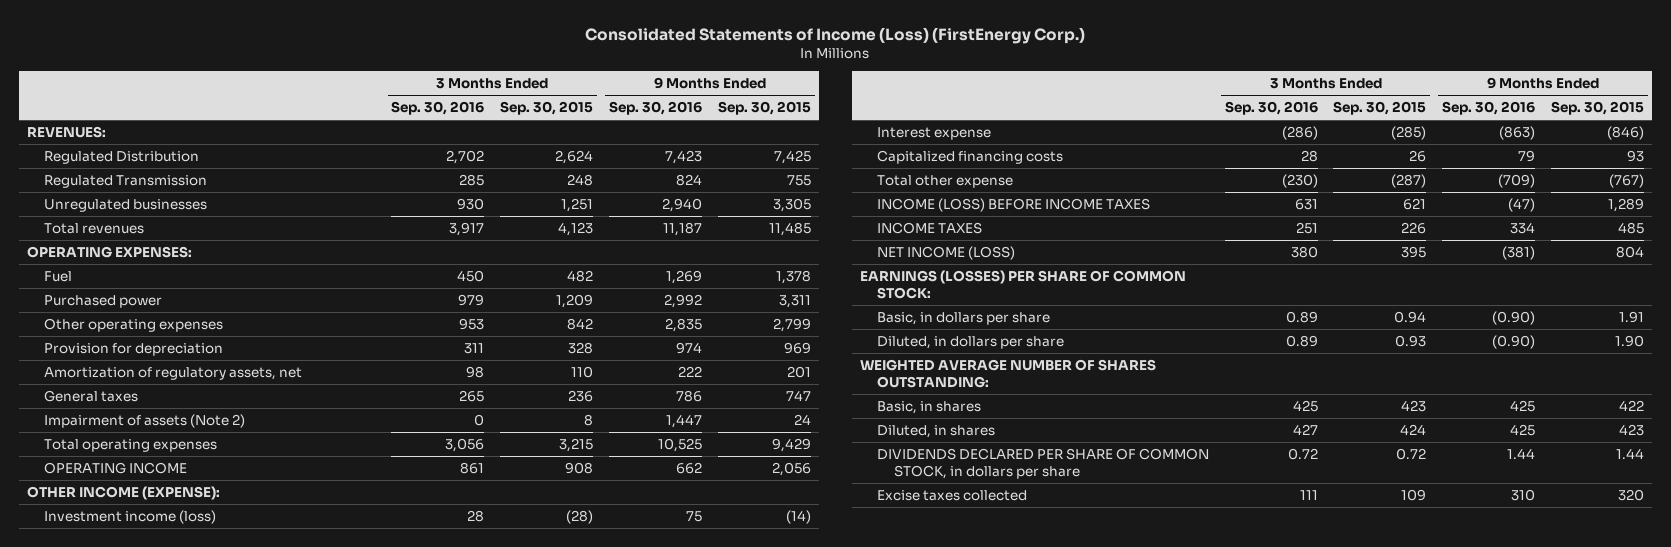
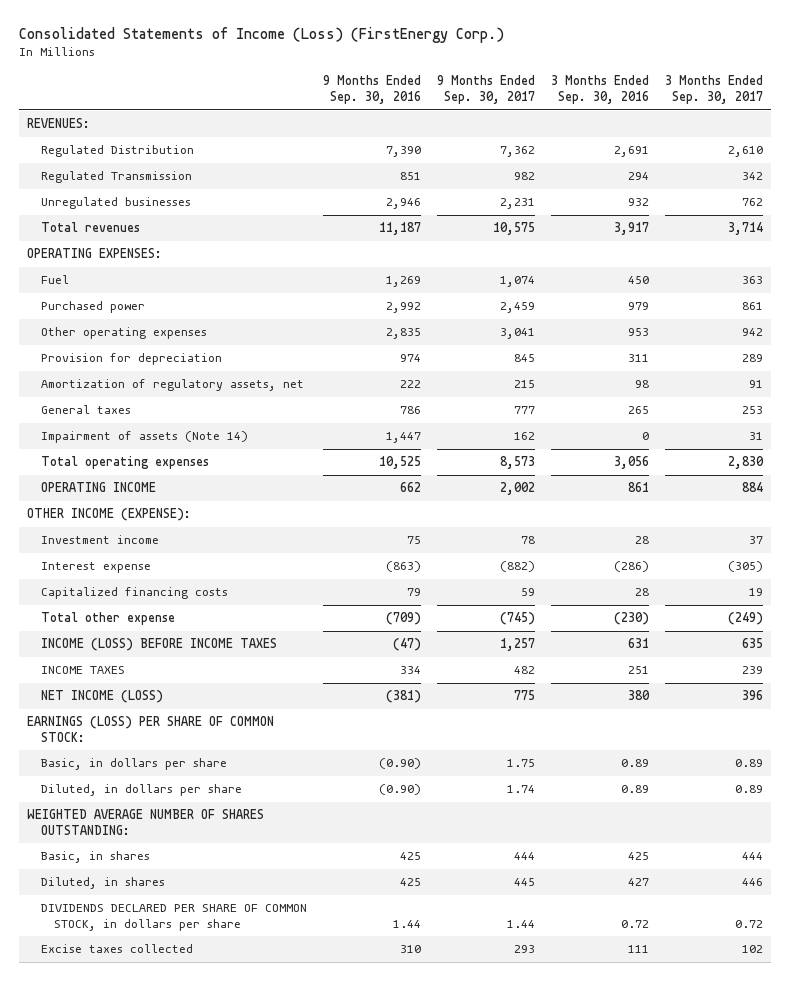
- | 3 Months Ended Sep. 30, 2016 | 3 Months Ended Sep. 30, 2015 | 9 Months Ended Sep. 30, 2016 | 9 Months Ended Sep. 30, 2015
+ | 9 Months Ended Sep. 30, 2016 | 9 Months Ended Sep. 30, 2017 | 3 Months Ended Sep. 30, 2016 | 3 Months Ended Sep. 30, 2017
- Regulated Distribution | 2,702 | 2,624 | 7,423 | 7,425
- Regulated Transmission | 285 | 248 | 824 | 755
- Unregulated businesses | 930 | 1,251 | 2,940 | 3,305
+ Regulated Distribution | 7,390 | 7,362 | 2,691 | 2,610
+ Regulated Transmission | 851 | 982 | 294 | 342
+ Unregulated businesses | 2,946 | 2,231 | 932 | 762
- Impairment of assets (Note 2) | 0 | 8 | 1,447 | 24
+ Impairment of assets (Note 14) | 1,447 | 162 | 0 | 31
- Investment income (loss) | 28 | (28) | 75 | (14)
+ Investment income | 75 | 78 | 28 | 37
- EARNINGS (LOSSES) PER SHARE OF COMMON STOCK:
+ EARNINGS (LOSS) PER SHARE OF COMMON STOCK:

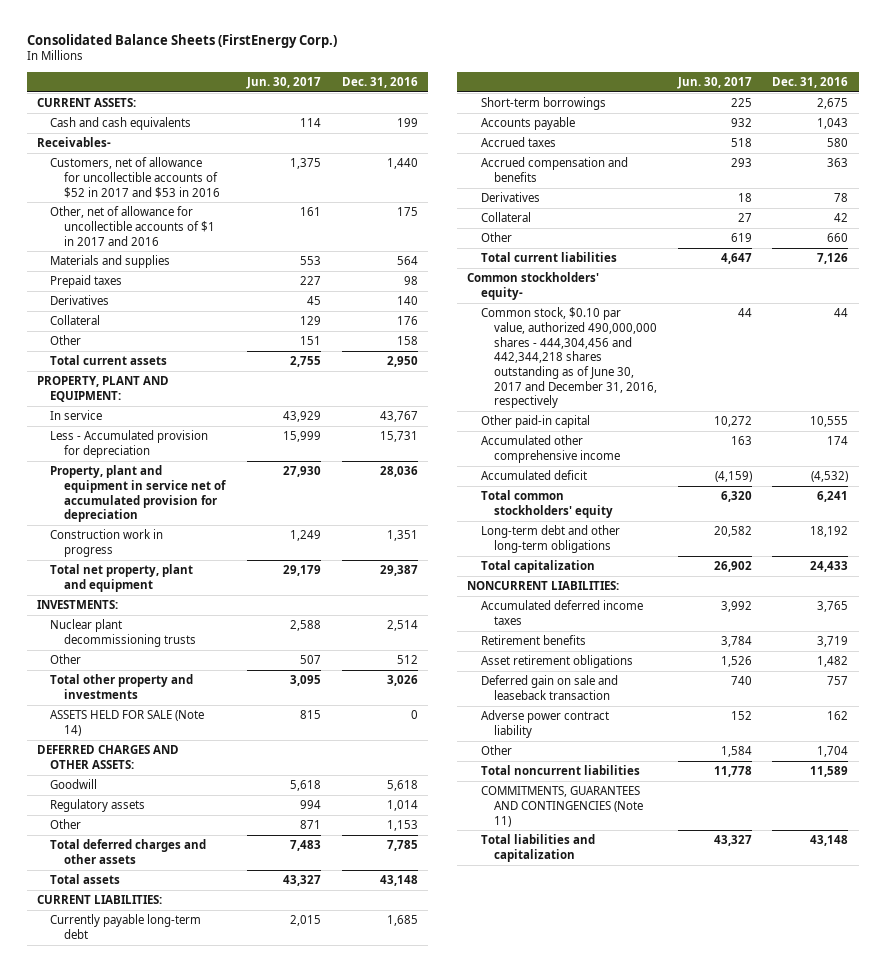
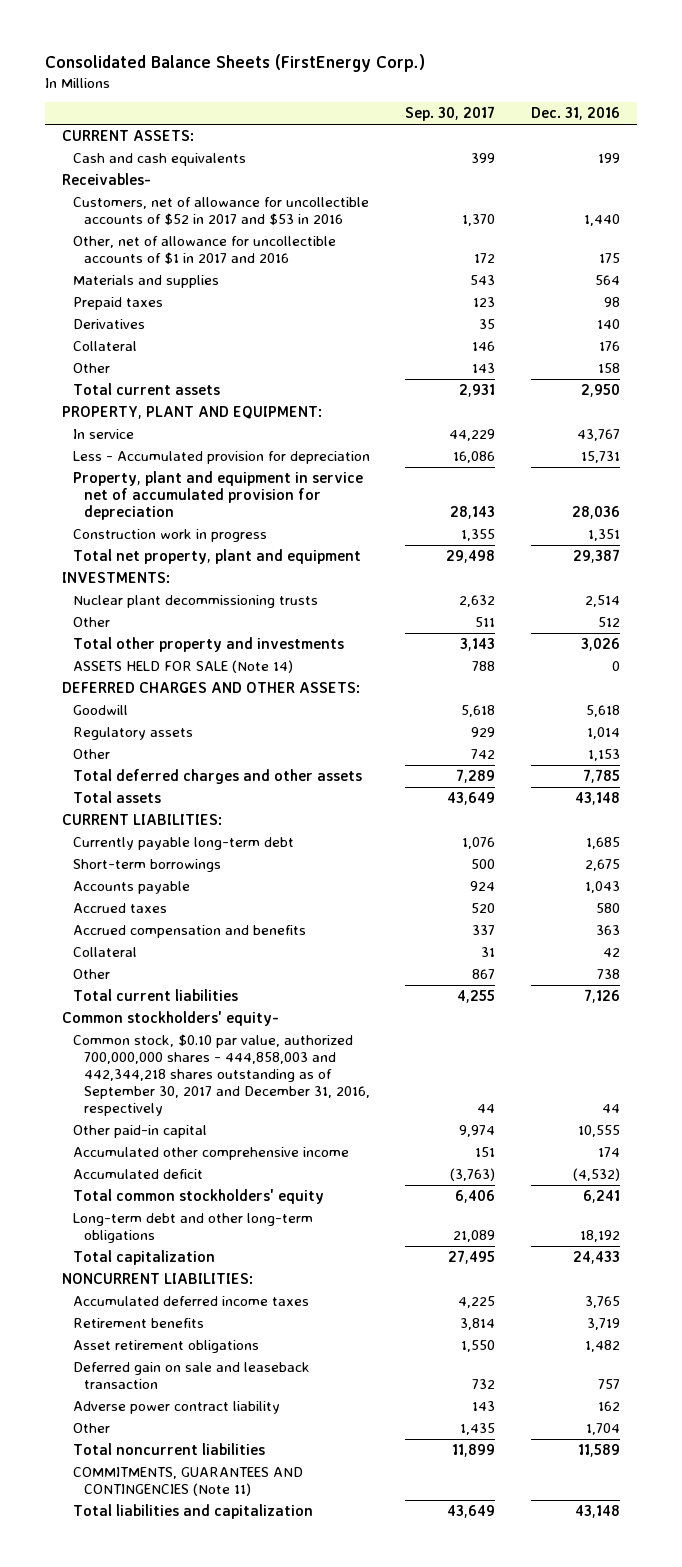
- | Jun. 30, 2017 | Dec. 31, 2016
+ | Sep. 30, 2017 | Dec. 31, 2016
- Derivatives | 18 | 78
- Other | 619 | 660
+ Other | 867 | 738
- Common stock, $0.10 par value, authorized 490,000,000 shares - 444,304,456 and 442,344,218 shares outstanding as of June 30, 2017 and December 31, 2016, respectively | 44 | 44
+ Common stock, $0.10 par value, authorized 700,000,000 shares - 444,858,003 and 442,344,218 shares outstanding as of September 30, 2017 and December 31, 2016, respectively | 44 | 44

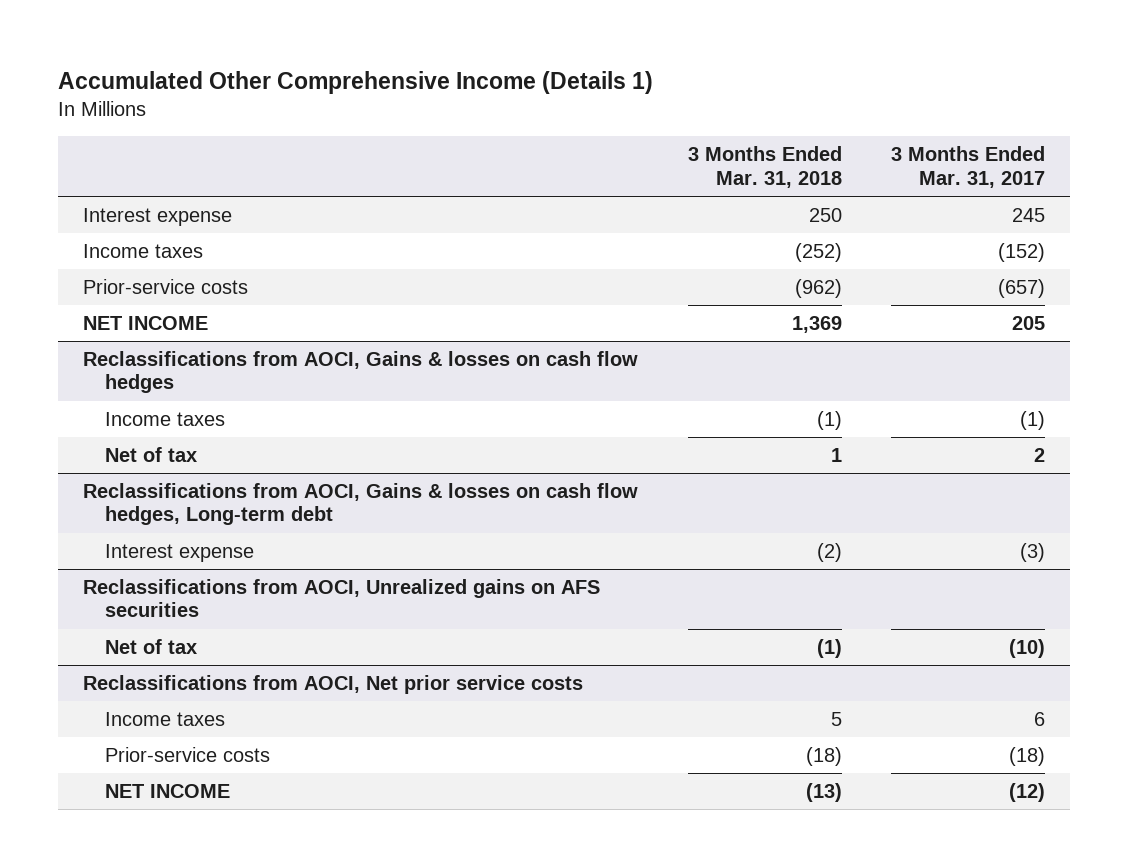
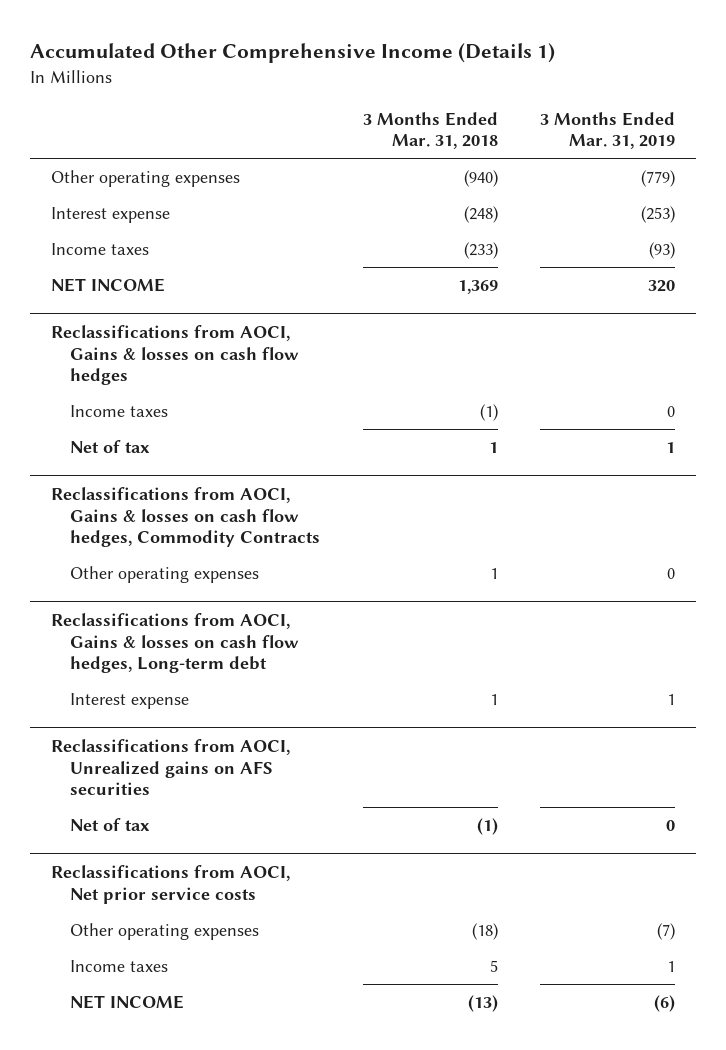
- | 3 Months Ended Mar. 31, 2018 | 3 Months Ended Mar. 31, 2017
+ | 3 Months Ended Mar. 31, 2018 | 3 Months Ended Mar. 31, 2019
- Interest expense | 250 | 245
- Income taxes | (252) | (152)
- Prior-service costs | (962) | (657)
+ Other operating expenses | (940) | (779)
+ Interest expense | (248) | (253)
+ Income taxes | (233) | (93)
+ Reclassifications from AOCI, Gains & losses on cash flow hedges, Commodity Contracts
+ Other operating expenses | 1 | 0
@ Reclassifications from AOCI, Gains & losses on cash flow hedges, Long-term debt
- Interest expense | (2) | (3)
+ Interest expense | 1 | 1
@ Reclassifications from AOCI, Net prior service costs
+ Other operating expenses | (18) | (7)
- Prior-service costs | (18) | (18)

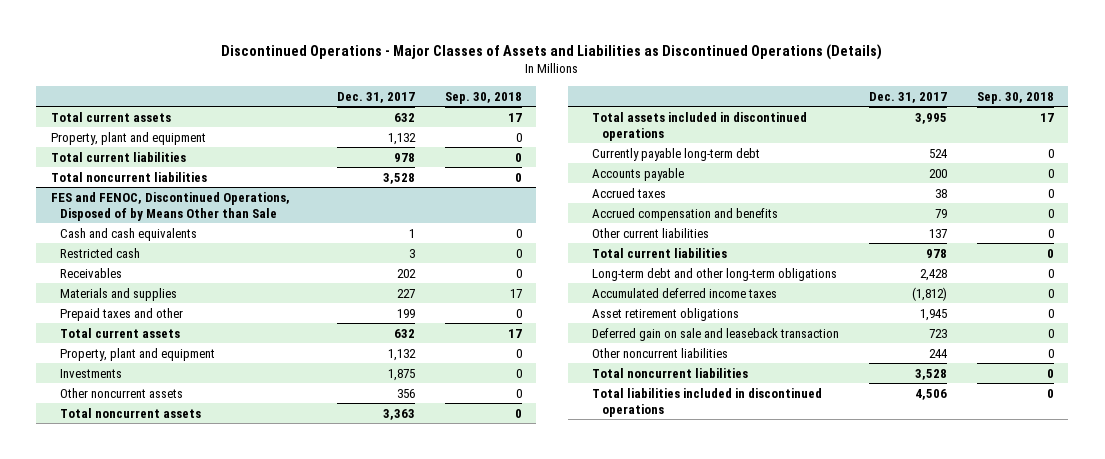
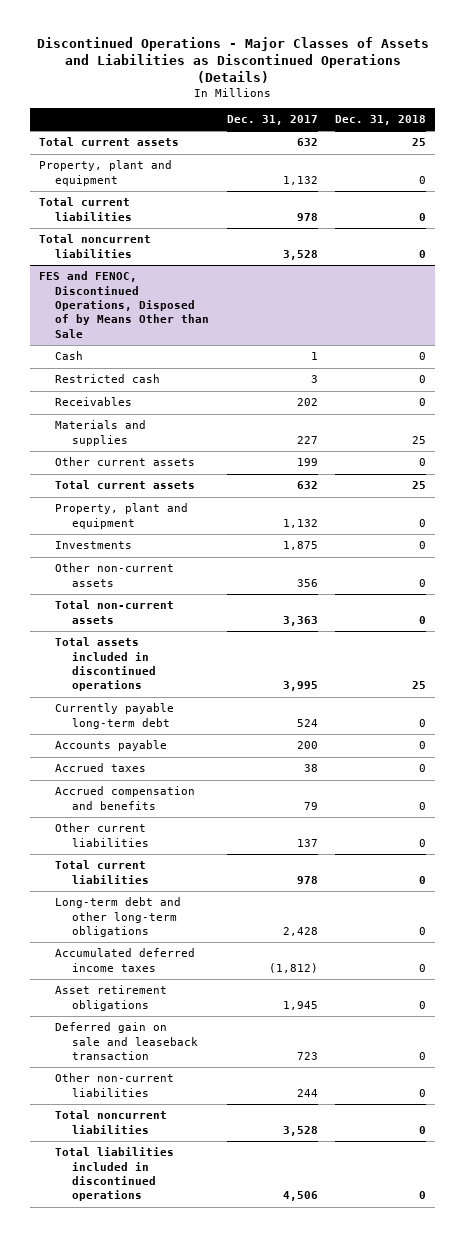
- | Dec. 31, 2017 | Sep. 30, 2018
+ | Dec. 31, 2017 | Dec. 31, 2018
@ FES and FENOC, Discontinued Operations, Disposed of by Means Other than Sale
- Cash and cash equivalents | 1 | 0
+ Cash | 1 | 0
- Prepaid taxes and other | 199 | 0
+ Other current assets | 199 | 0
- Other noncurrent assets | 356 | 0
- Total noncurrent assets | 3,363 | 0
+ Other non-current assets | 356 | 0
+ Total non-current assets | 3,363 | 0
- Other noncurrent liabilities | 244 | 0
+ Other non-current liabilities | 244 | 0

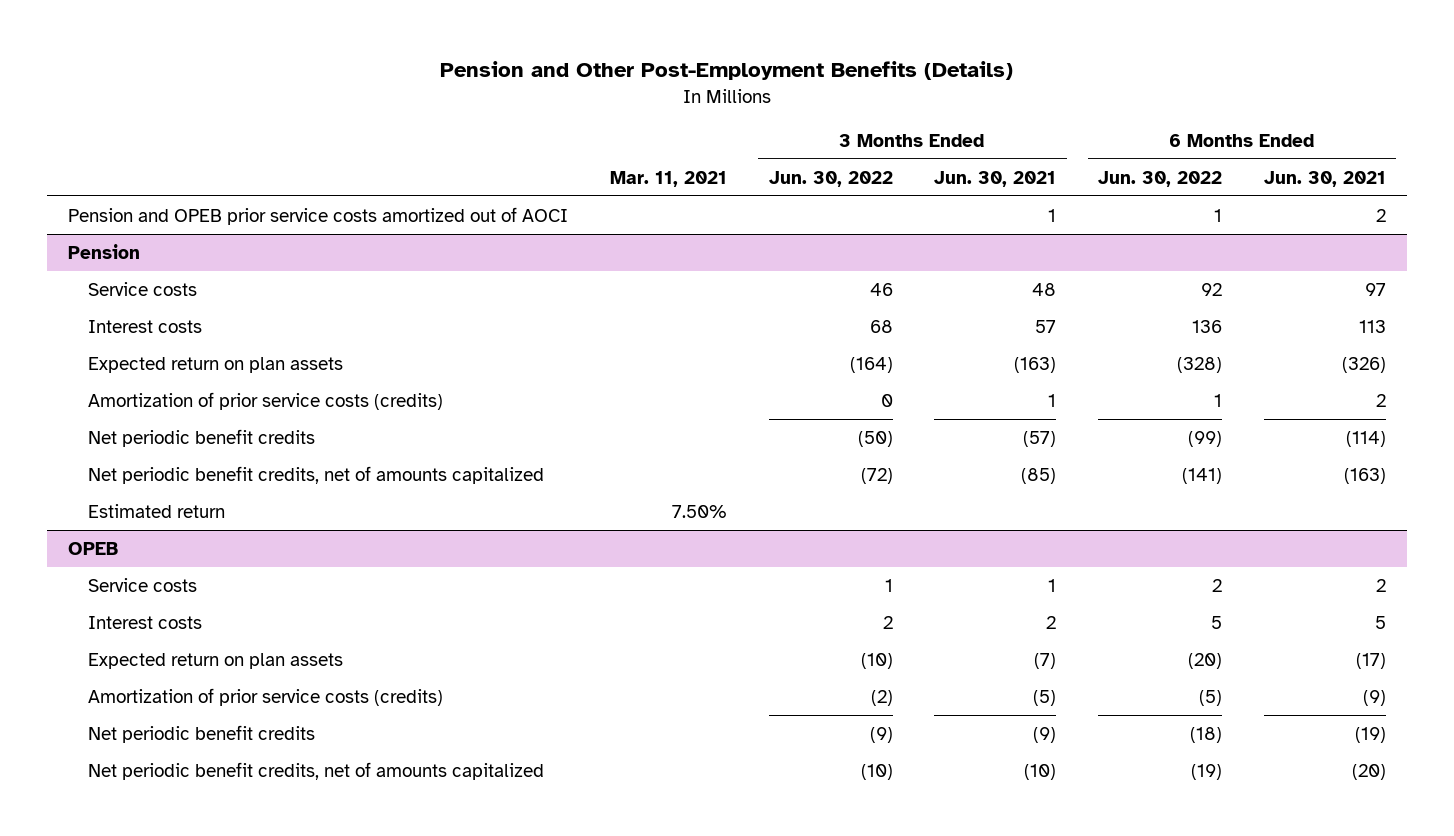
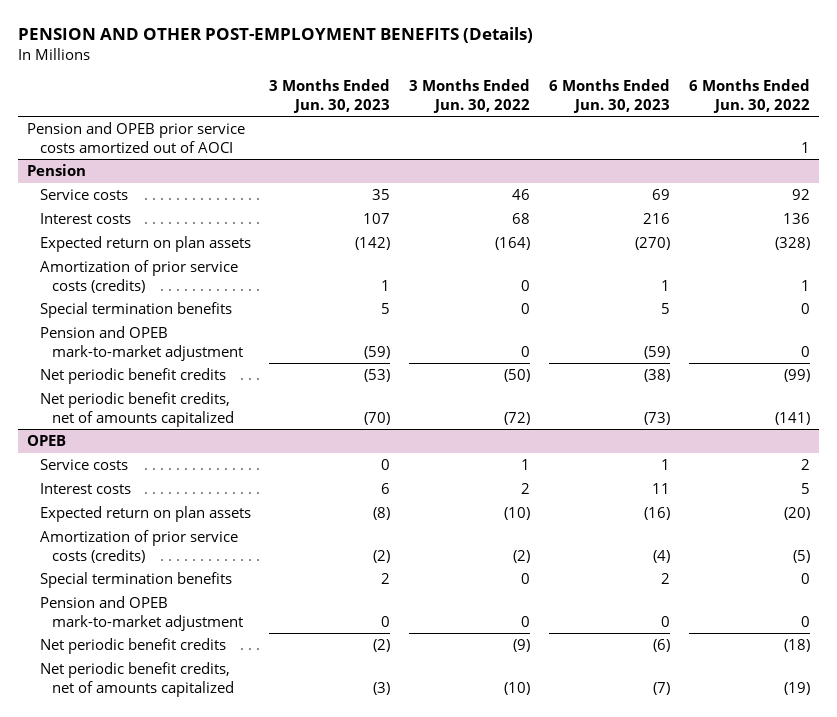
- Pension and Other Post-Employment Benefits (Details)
+ PENSION AND OTHER POST-EMPLOYMENT BENEFITS (Details)
- | Mar. 11, 2021 | 3 Months Ended Jun. 30, 2022 | 3 Months Ended Jun. 30, 2021 | 6 Months Ended Jun. 30, 2022 | 6 Months Ended Jun. 30, 2021
+ | 3 Months Ended Jun. 30, 2023 | 3 Months Ended Jun. 30, 2022 | 6 Months Ended Jun. 30, 2023 | 6 Months Ended Jun. 30, 2022
@ Pension
+ Special termination benefits | 5 | 0 | 5 | 0
+ Pension and OPEB mark-to-market adjustment | (59) | 0 | (59) | 0
- Estimated return | 7.50% | | | |
@ OPEB
+ Special termination benefits | 2 | 0 | 2 | 0
+ Pension and OPEB mark-to-market adjustment | 0 | 0 | 0 | 0

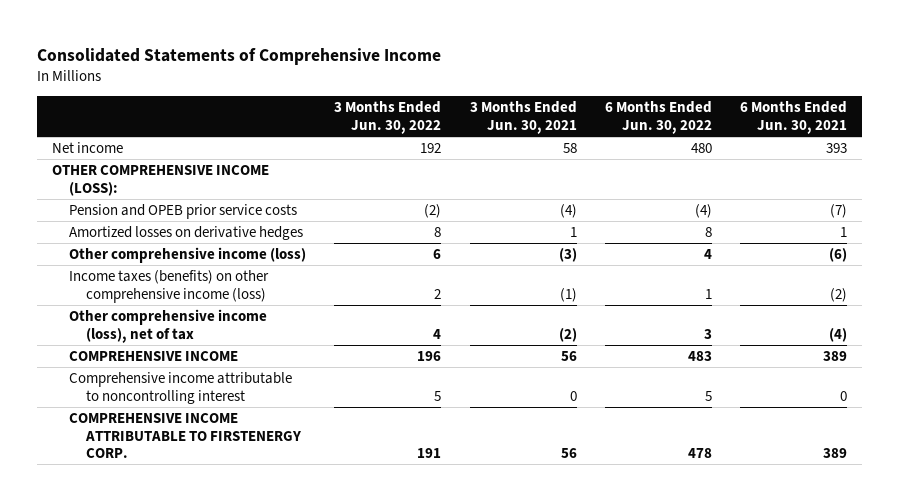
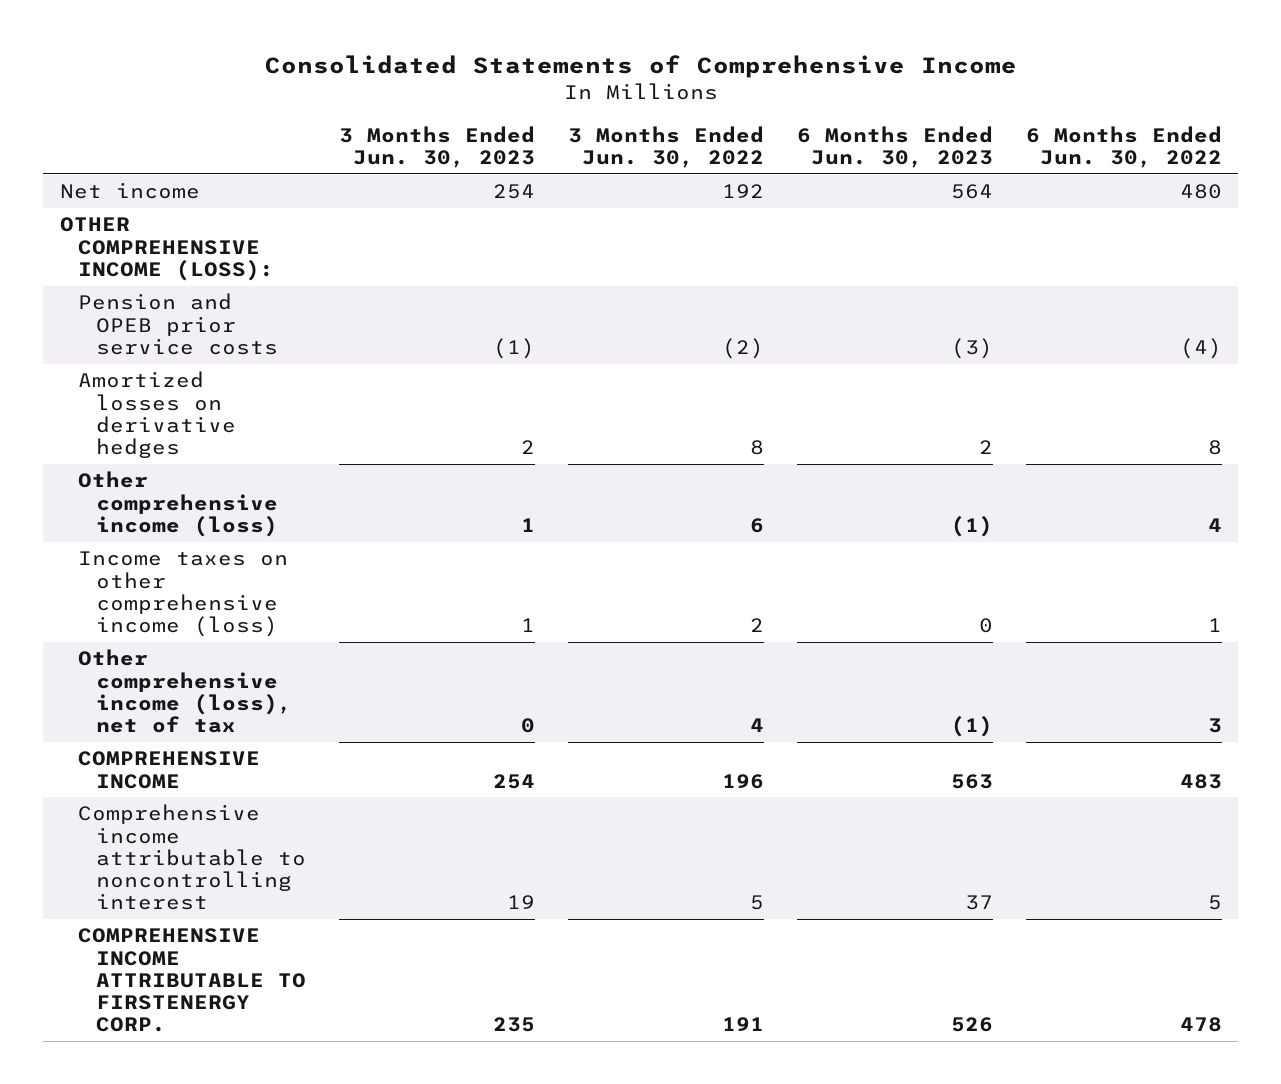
- | 3 Months Ended Jun. 30, 2022 | 3 Months Ended Jun. 30, 2021 | 6 Months Ended Jun. 30, 2022 | 6 Months Ended Jun. 30, 2021
+ | 3 Months Ended Jun. 30, 2023 | 3 Months Ended Jun. 30, 2022 | 6 Months Ended Jun. 30, 2023 | 6 Months Ended Jun. 30, 2022
- Income taxes (benefits) on other comprehensive income (loss) | 2 | (1) | 1 | (2)
+ Income taxes on other comprehensive income (loss) | 1 | 2 | 0 | 1

